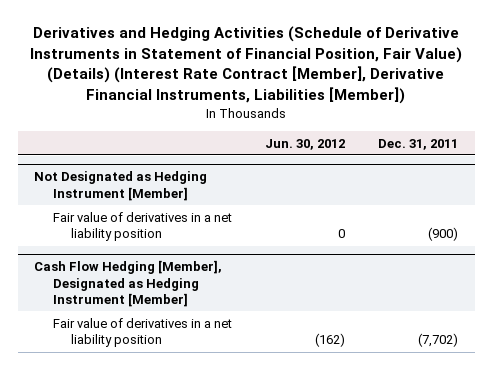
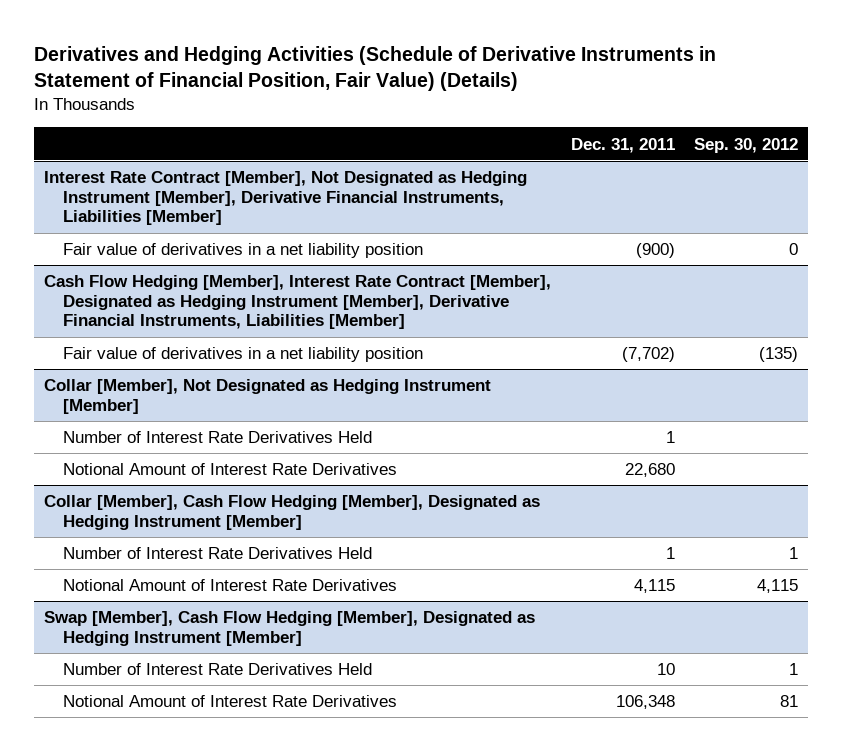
- Derivatives and Hedging Activities (Schedule of Derivative Instruments in Statement of Financial Position, Fair Value) (Details) (Interest Rate Contract [Member], Derivative Financial Instruments, Liabilities [Member])
+ Derivatives and Hedging Activities (Schedule of Derivative Instruments in Statement of Financial Position, Fair Value) (Details)
- | Jun. 30, 2012 | Dec. 31, 2011
+ | Dec. 31, 2011 | Sep. 30, 2012
- Not Designated as Hedging Instrument [Member]
+ Interest Rate Contract [Member], Not Designated as Hedging Instrument [Member], Derivative Financial Instruments, Liabilities [Member]
- Cash Flow Hedging [Member], Designated as Hedging Instrument [Member]
+ Cash Flow Hedging [Member], Interest Rate Contract [Member], Designated as Hedging Instrument [Member], Derivative Financial Instruments, Liabilities [Member]
+ Collar [Member], Not Designated as Hedging Instrument [Member]
+ Number of Interest Rate Derivatives Held | 1 |
+ Notional Amount of Interest Rate Derivatives | 22,680 |
+ Collar [Member], Cash Flow Hedging [Member], Designated as Hedging Instrument [Member]
+ Number of Interest Rate Derivatives Held | 1 | 1
+ Notional Amount of Interest Rate Derivatives | 4,115 | 4,115
+ Swap [Member], Cash Flow Hedging [Member], Designated as Hedging Instrument [Member]
+ Number of Interest Rate Derivatives Held | 10 | 1
+ Notional Amount of Interest Rate Derivatives | 106,348 | 81

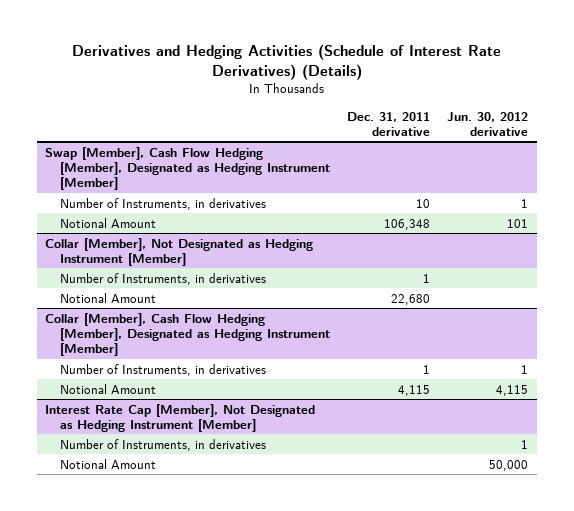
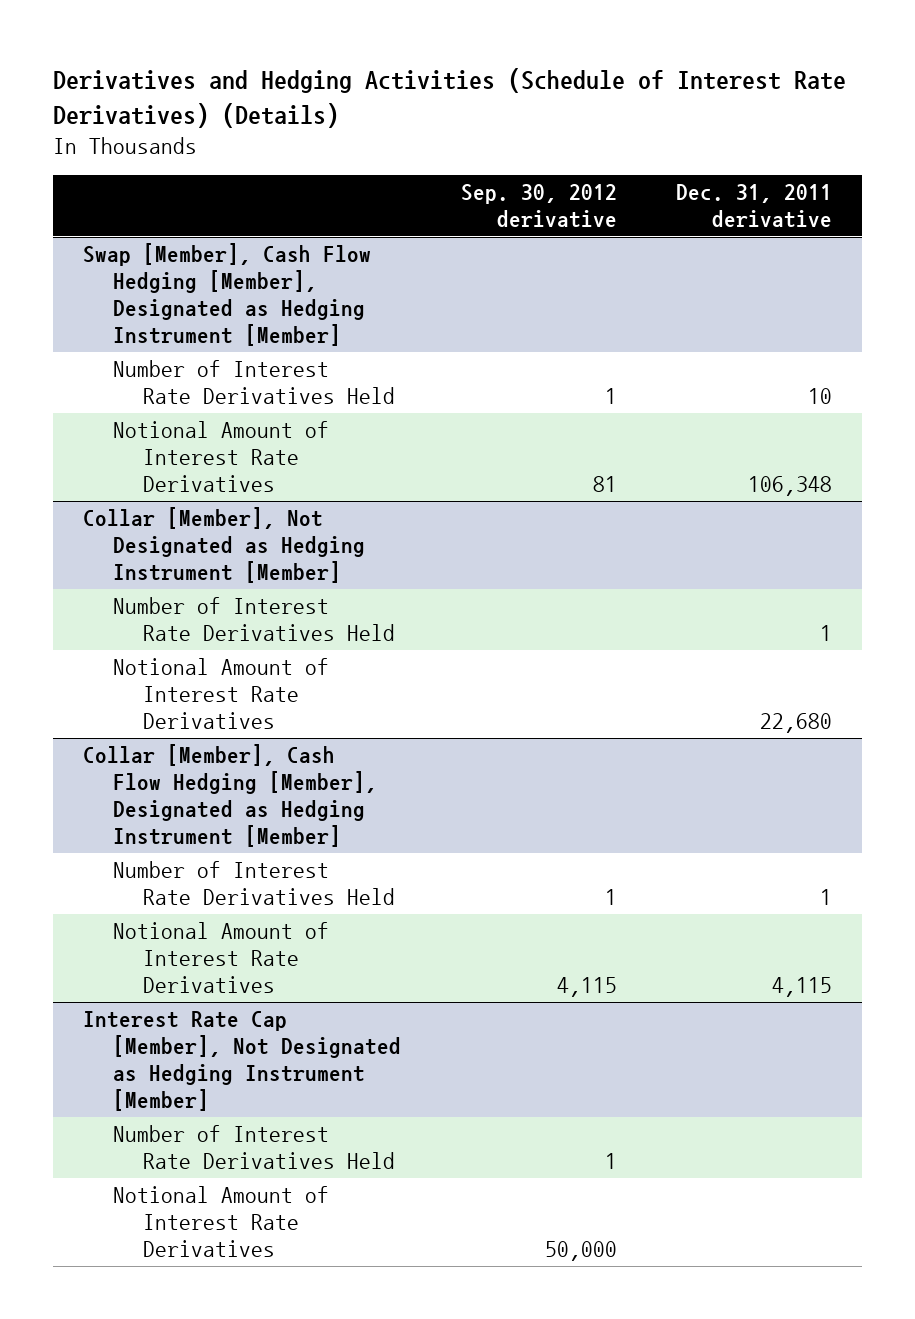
- | Dec. 31, 2011 derivative | Jun. 30, 2012 derivative
+ | Sep. 30, 2012 derivative | Dec. 31, 2011 derivative
@ Swap [Member], Cash Flow Hedging [Member], Designated as Hedging Instrument [Member]
- Number of Instruments, in derivatives | 10 | 1
- Notional Amount | 106,348 | 101
+ Number of Interest Rate Derivatives Held | 1 | 10
+ Notional Amount of Interest Rate Derivatives | 81 | 106,348
@ Collar [Member], Not Designated as Hedging Instrument [Member]
- Number of Instruments, in derivatives | 1 |
- Notional Amount | 22,680 |
+ Number of Interest Rate Derivatives Held | | 1
+ Notional Amount of Interest Rate Derivatives | | 22,680
@ Collar [Member], Cash Flow Hedging [Member], Designated as Hedging Instrument [Member]
- Number of Instruments, in derivatives | 1 | 1
- Notional Amount | 4,115 | 4,115
+ Number of Interest Rate Derivatives Held | 1 | 1
+ Notional Amount of Interest Rate Derivatives | 4,115 | 4,115
@ Interest Rate Cap [Member], Not Designated as Hedging Instrument [Member]
- Number of Instruments, in derivatives | | 1
- Notional Amount | | 50,000
+ Number of Interest Rate Derivatives Held | 1 |
+ Notional Amount of Interest Rate Derivatives | 50,000 |

